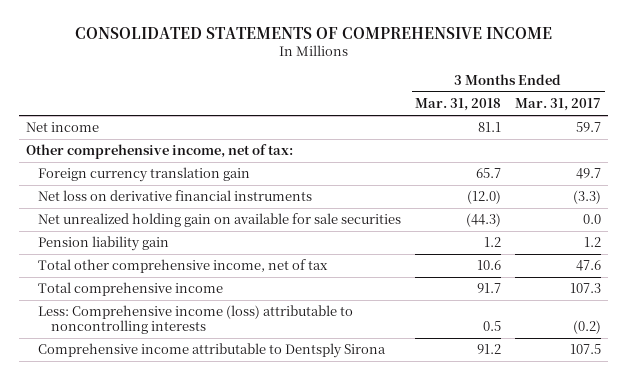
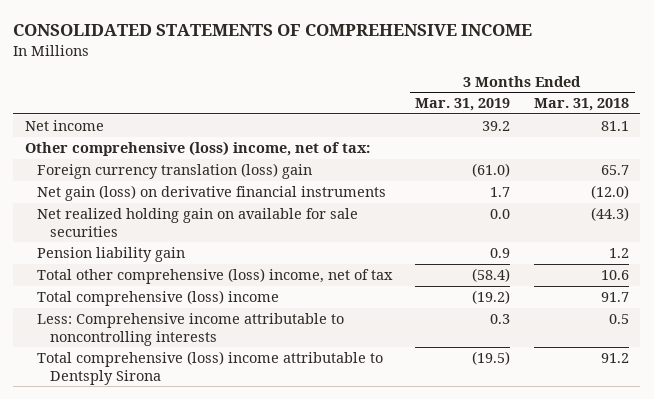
- | 3 Months Ended Mar. 31, 2018 | 3 Months Ended Mar. 31, 2017
+ | 3 Months Ended Mar. 31, 2019 | 3 Months Ended Mar. 31, 2018
- Other comprehensive income, net of tax:
- Foreign currency translation gain | 65.7 | 49.7
- Net loss on derivative financial instruments | (12.0) | (3.3)
- Net unrealized holding gain on available for sale securities | (44.3) | 0.0
+ Other comprehensive (loss) income, net of tax:
+ Foreign currency translation (loss) gain | (61.0) | 65.7
+ Net gain (loss) on derivative financial instruments | 1.7 | (12.0)
+ Net realized holding gain on available for sale securities | 0.0 | (44.3)
- Total other comprehensive income, net of tax | 10.6 | 47.6
- Total comprehensive income | 91.7 | 107.3
- Less: Comprehensive income (loss) attributable to noncontrolling interests | 0.5 | (0.2)
- Comprehensive income attributable to Dentsply Sirona | 91.2 | 107.5
+ Total other comprehensive (loss) income, net of tax | (58.4) | 10.6
+ Total comprehensive (loss) income | (19.2) | 91.7
+ Less: Comprehensive income attributable to noncontrolling interests | 0.3 | 0.5
+ Total comprehensive (loss) income attributable to Dentsply Sirona | (19.5) | 91.2

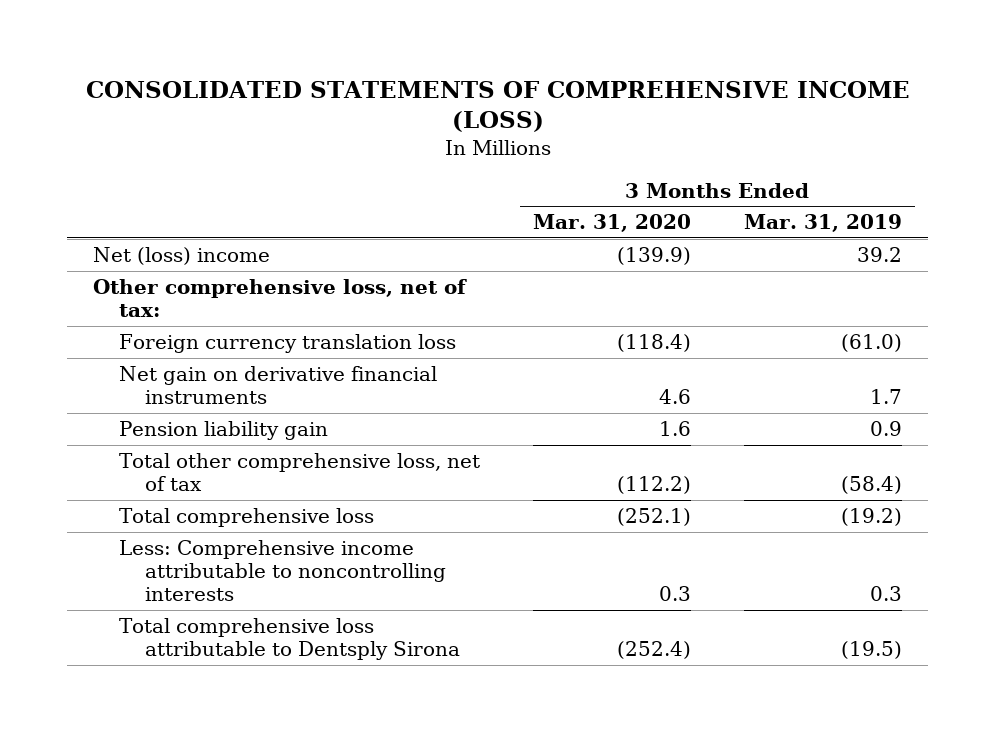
- CONSOLIDATED STATEMENTS OF COMPREHENSIVE INCOME
+ CONSOLIDATED STATEMENTS OF COMPREHENSIVE INCOME (LOSS)
- | 3 Months Ended Mar. 31, 2019 | 3 Months Ended Mar. 31, 2018
+ | 3 Months Ended Mar. 31, 2020 | 3 Months Ended Mar. 31, 2019
- Net income | 39.2 | 81.1
- Other comprehensive (loss) income, net of tax:
- Foreign currency translation (loss) gain | (61.0) | 65.7
- Net gain (loss) on derivative financial instruments | 1.7 | (12.0)
- Net realized holding gain on available for sale securities | 0.0 | (44.3)
+ Net (loss) income | (139.9) | 39.2
+ Other comprehensive loss, net of tax:
+ Foreign currency translation loss | (118.4) | (61.0)
+ Net gain on derivative financial instruments | 4.6 | 1.7
- Total other comprehensive (loss) income, net of tax | (58.4) | 10.6
- Total comprehensive (loss) income | (19.2) | 91.7
+ Total other comprehensive loss, net of tax | (112.2) | (58.4)
+ Total comprehensive loss | (252.1) | (19.2)
- Total comprehensive (loss) income attributable to Dentsply Sirona | (19.5) | 91.2
+ Total comprehensive loss attributable to Dentsply Sirona | (252.4) | (19.5)

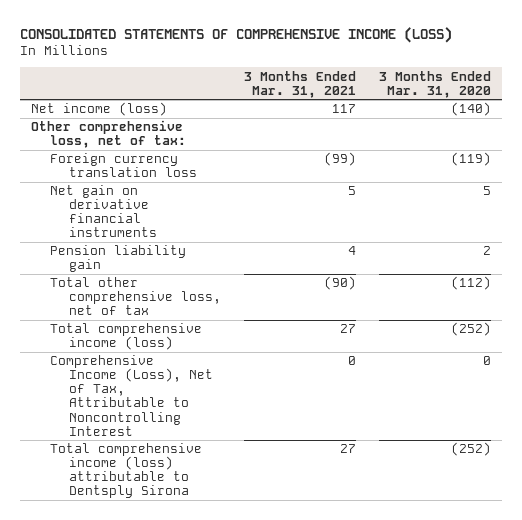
- | 3 Months Ended Mar. 31, 2020 | 3 Months Ended Mar. 31, 2019
+ | 3 Months Ended Mar. 31, 2021 | 3 Months Ended Mar. 31, 2020
- Net (loss) income | (139.9) | 39.2
+ Net income (loss) | 117 | (140)
- Foreign currency translation loss | (118.4) | (61.0)
- Net gain on derivative financial instruments | 4.6 | 1.7
- Pension liability gain | 1.6 | 0.9
- Total other comprehensive loss, net of tax | (112.2) | (58.4)
- Total comprehensive loss | (252.1) | (19.2)
- Less: Comprehensive income attributable to noncontrolling interests | 0.3 | 0.3
- Total comprehensive loss attributable to Dentsply Sirona | (252.4) | (19.5)
+ Foreign currency translation loss | (99) | (119)
+ Net gain on derivative financial instruments | 5 | 5
+ Pension liability gain | 4 | 2
+ Total other comprehensive loss, net of tax | (90) | (112)
+ Total comprehensive income (loss) | 27 | (252)
+ Comprehensive Income (Loss), Net of Tax, Attributable to Noncontrolling Interest | 0 | 0
+ Total comprehensive income (loss) attributable to Dentsply Sirona | 27 | (252)

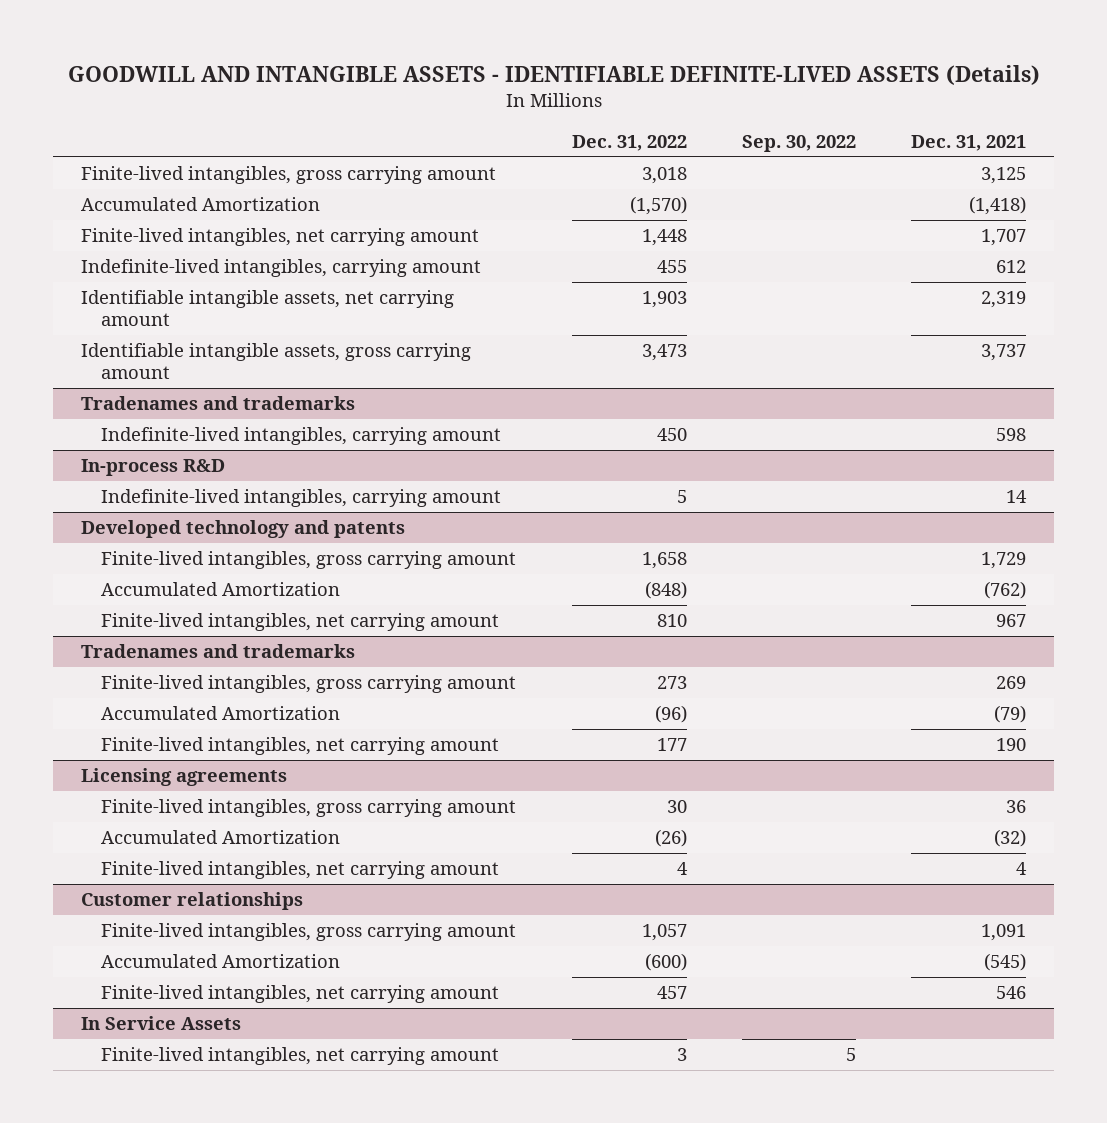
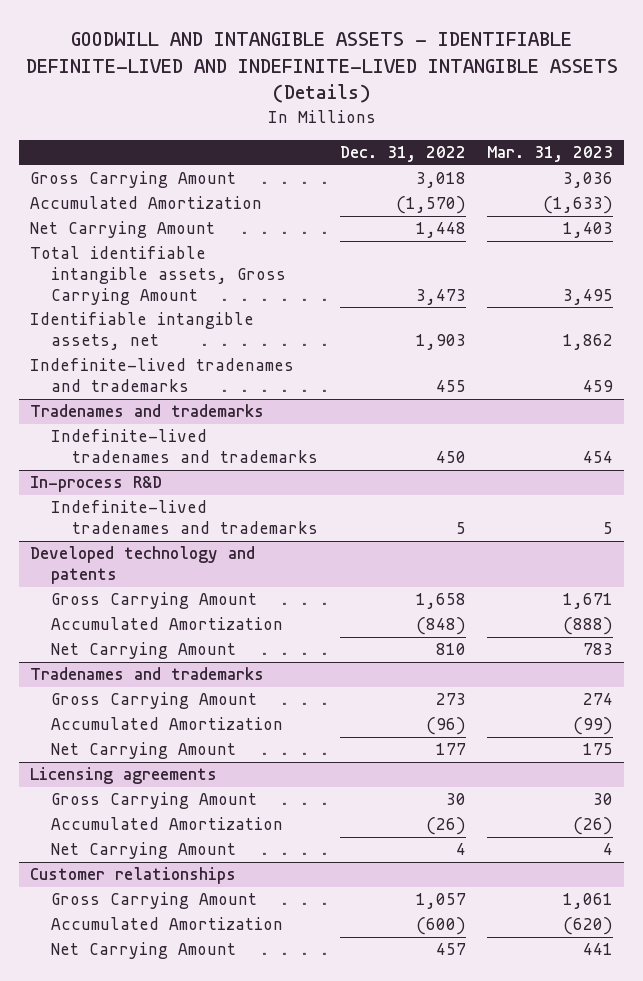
- GOODWILL AND INTANGIBLE ASSETS - IDENTIFIABLE DEFINITE-LIVED ASSETS (Details)
+ GOODWILL AND INTANGIBLE ASSETS - IDENTIFIABLE DEFINITE-LIVED AND INDEFINITE-LIVED INTANGIBLE ASSETS (Details)
- | Dec. 31, 2022 | Sep. 30, 2022 | Dec. 31, 2021
+ | Dec. 31, 2022 | Mar. 31, 2023
- Finite-lived intangibles, gross carrying amount | 3,018 | | 3,125
+ Gross Carrying Amount | 3,018 | 3,036
- Finite-lived intangibles, net carrying amount | 1,448 | | 1,707
- Indefinite-lived intangibles, carrying amount | 455 | | 612
- Identifiable intangible assets, net carrying amount | 1,903 | | 2,319
- Identifiable intangible assets, gross carrying amount | 3,473 | | 3,737
+ Net Carrying Amount | 1,448 | 1,403
+ Total identifiable intangible assets, Gross Carrying Amount | 3,473 | 3,495
+ Identifiable intangible assets, net | 1,903 | 1,862
+ Indefinite-lived tradenames and trademarks | 455 | 459
@ Tradenames and trademarks
- Indefinite-lived intangibles, carrying amount | 450 | | 598
+ Indefinite-lived tradenames and trademarks | 450 | 454
@ In-process R&D
- Indefinite-lived intangibles, carrying amount | 5 | | 14
+ Indefinite-lived tradenames and trademarks | 5 | 5
@ Developed technology and patents
- Finite-lived intangibles, gross carrying amount | 1,658 | | 1,729
+ Gross Carrying Amount | 1,658 | 1,671
- Finite-lived intangibles, net carrying amount | 810 | | 967
+ Net Carrying Amount | 810 | 783
@ Tradenames and trademarks
- Finite-lived intangibles, gross carrying amount | 273 | | 269
+ Gross Carrying Amount | 273 | 274
- Finite-lived intangibles, net carrying amount | 177 | | 190
+ Net Carrying Amount | 177 | 175
@ Licensing agreements
- Finite-lived intangibles, gross carrying amount | 30 | | 36
+ Gross Carrying Amount | 30 | 30
- Finite-lived intangibles, net carrying amount | 4 | | 4
+ Net Carrying Amount | 4 | 4
@ Customer relationships
- Finite-lived intangibles, gross carrying amount | 1,057 | | 1,091
+ Gross Carrying Amount | 1,057 | 1,061
- Finite-lived intangibles, net carrying amount | 457 | | 546
- In Service Assets
- Finite-lived intangibles, net carrying amount | 3 | 5 |
@ Customer relationships
+ Net Carrying Amount | 457 | 441

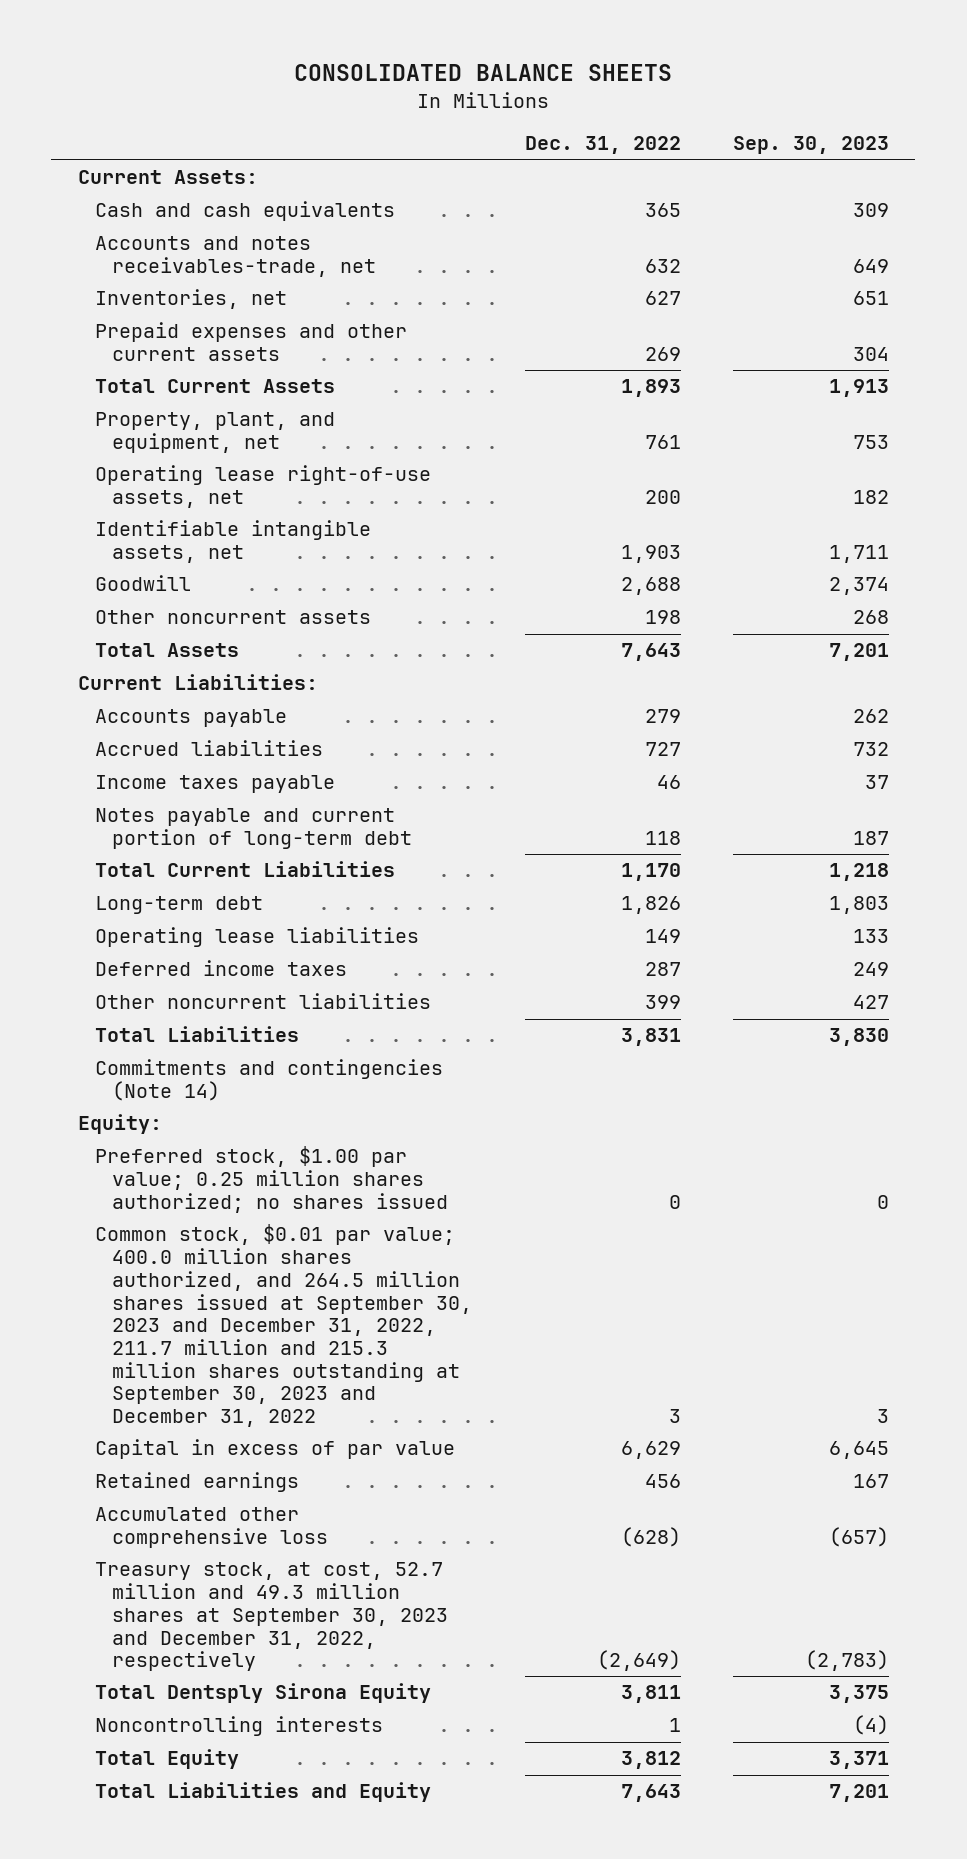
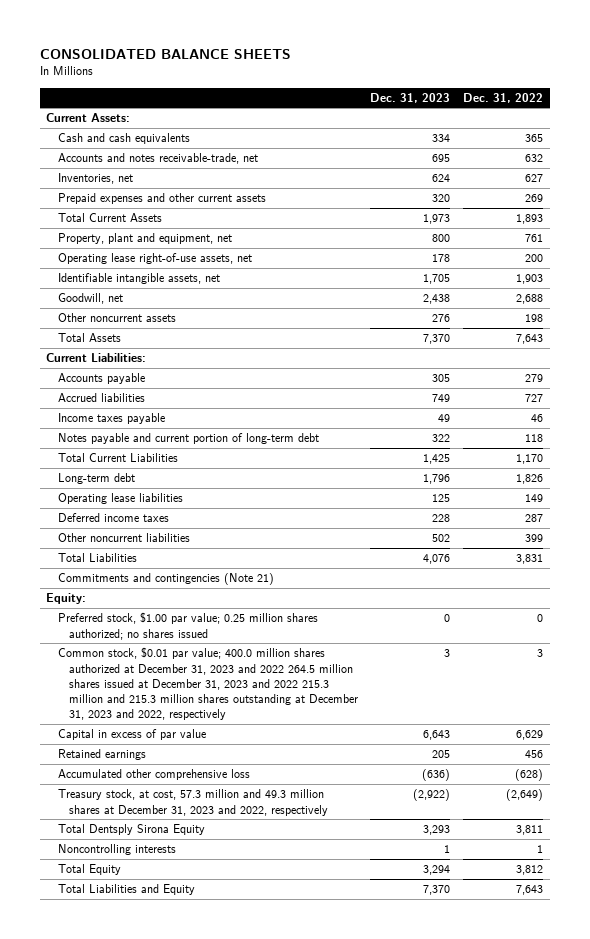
- | Dec. 31, 2022 | Sep. 30, 2023
+ | Dec. 31, 2023 | Dec. 31, 2022
- Accounts and notes receivables-trade, net | 632 | 649
+ Accounts and notes receivable-trade, net | 695 | 632
- Property, plant, and equipment, net | 761 | 753
+ Property, plant and equipment, net | 800 | 761
- Goodwill | 2,688 | 2,374
+ Goodwill, net | 2,438 | 2,688
- Commitments and contingencies (Note 14)
+ Commitments and contingencies (Note 21)
- Common stock, $0.01 par value; 400.0 million shares authorized, and 264.5 million shares issued at September 30, 2023 and December 31, 2022, 211.7 million and 215.3 million shares outstanding at September 30, 2023 and December 31, 2022 | 3 | 3
+ Common stock, $0.01 par value; 400.0 million shares authorized at December 31, 2023 and 2022 264.5 million shares issued at December 31, 2023 and 2022 215.3 million and 215.3 million shares outstanding at December 31, 2023 and 2022, respectively | 3 | 3
- Treasury stock, at cost, 52.7 million and 49.3 million shares at September 30, 2023 and December 31, 2022, respectively | (2,649) | (2,783)
+ Treasury stock, at cost, 57.3 million and 49.3 million shares at December 31, 2023 and 2022, respectively | (2,922) | (2,649)

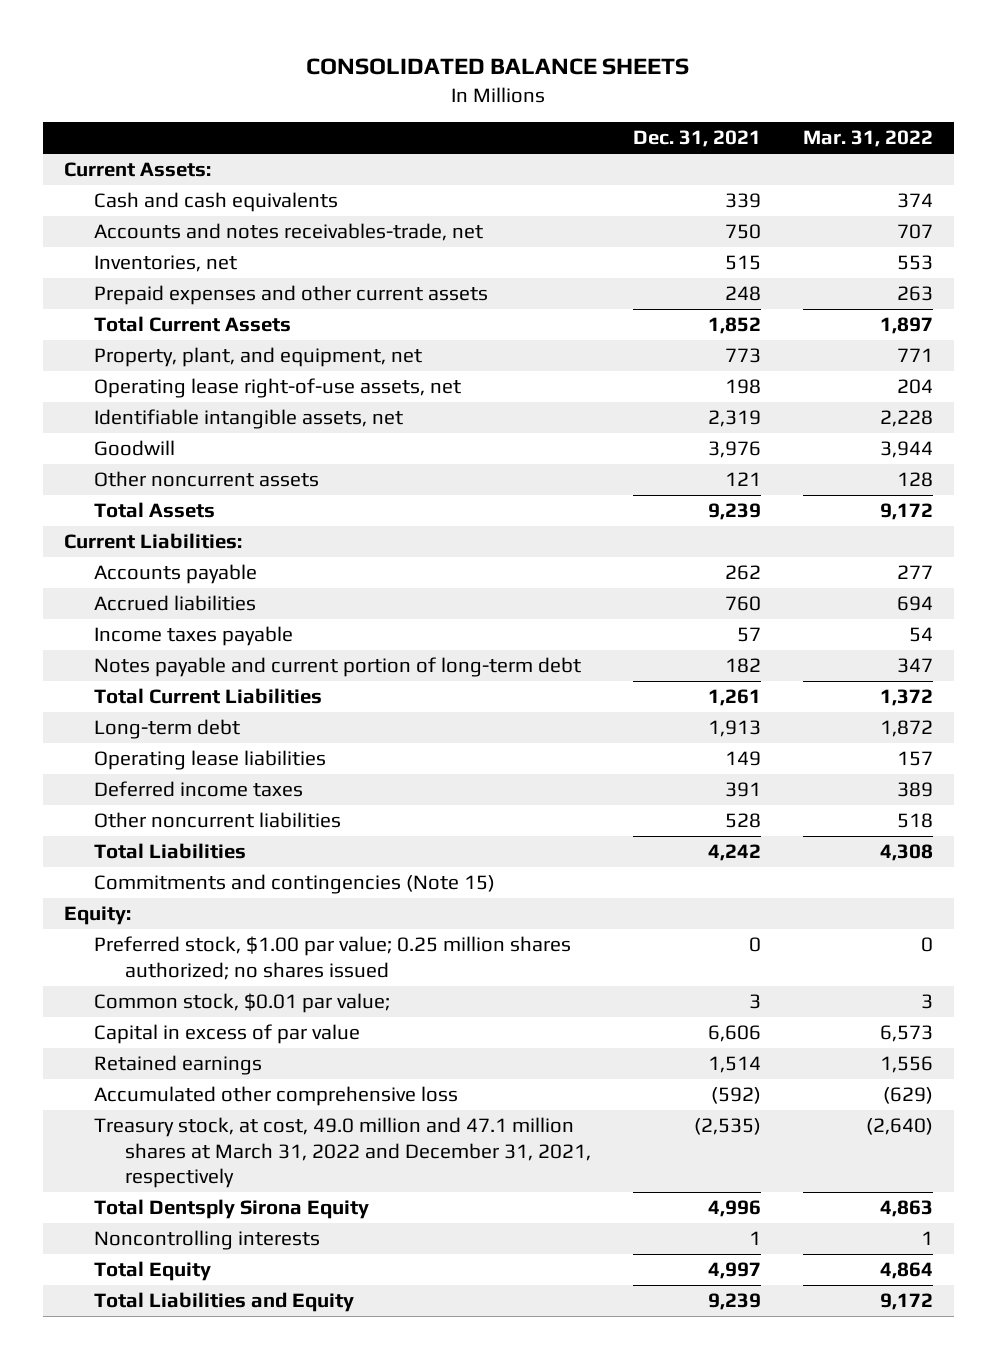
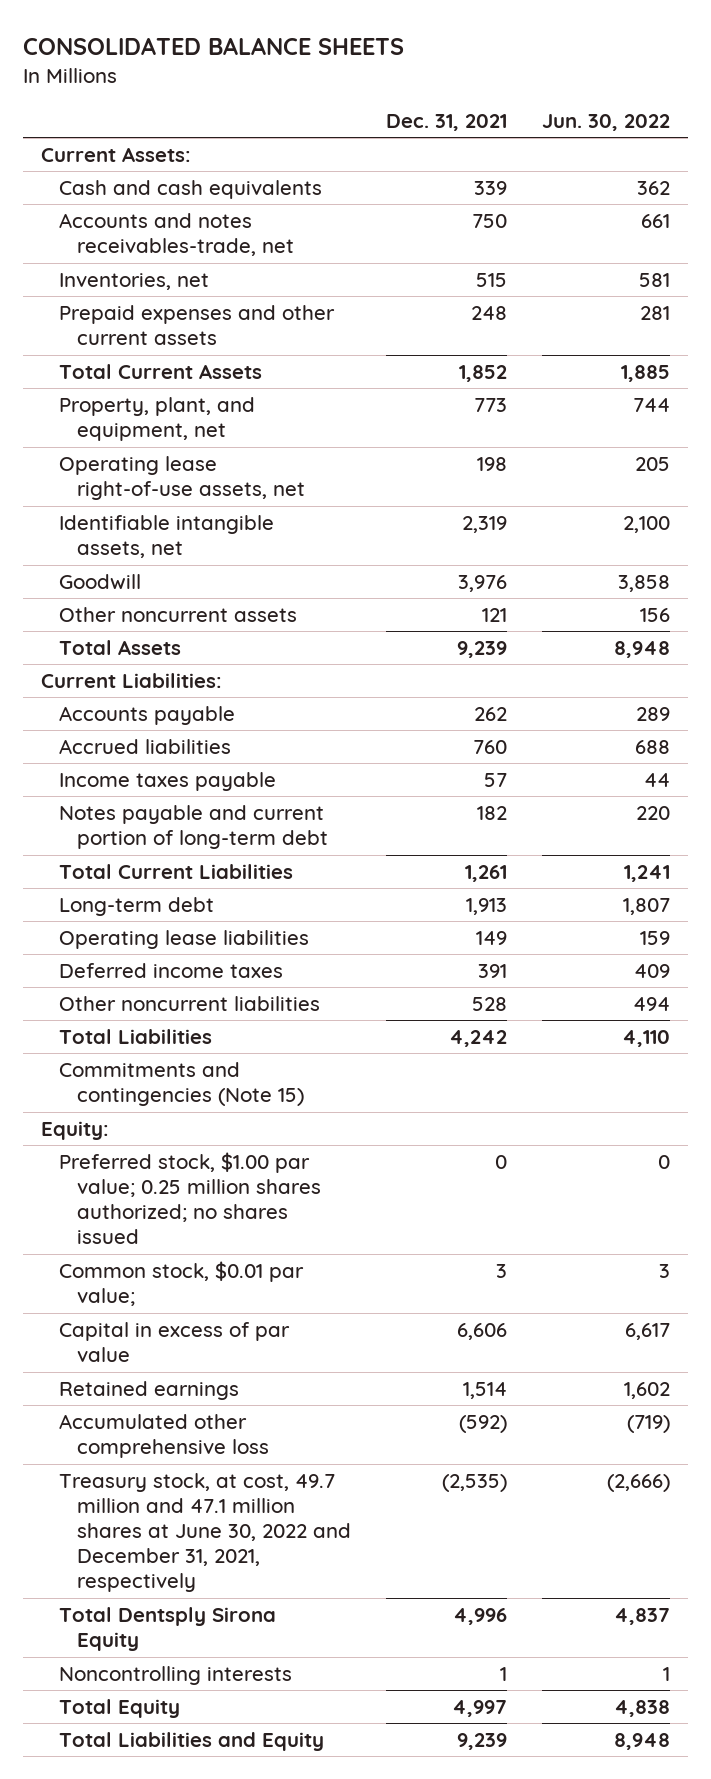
- | Dec. 31, 2021 | Mar. 31, 2022
+ | Dec. 31, 2021 | Jun. 30, 2022
- Treasury stock, at cost, 49.0 million and 47.1 million shares at March 31, 2022 and December 31, 2021, respectively | (2,535) | (2,640)
+ Treasury stock, at cost, 49.7 million and 47.1 million shares at June 30, 2022 and December 31, 2021, respectively | (2,535) | (2,666)

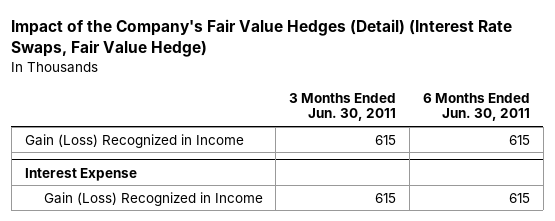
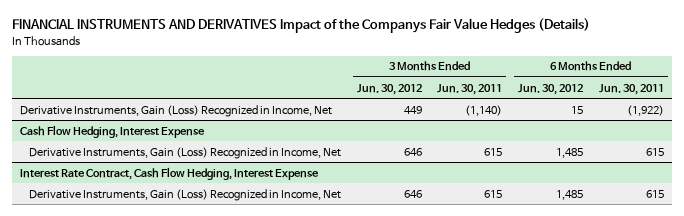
- Impact of the Company's Fair Value Hedges (Detail) (Interest Rate Swaps, Fair Value Hedge)
+ FINANCIAL INSTRUMENTS AND DERIVATIVES Impact of the Companys Fair Value Hedges (Details)
- | 3 Months Ended Jun. 30, 2011 | 6 Months Ended Jun. 30, 2011
+ | 3 Months Ended Jun. 30, 2012 | 3 Months Ended Jun. 30, 2011 | 6 Months Ended Jun. 30, 2012 | 6 Months Ended Jun. 30, 2011
- Gain (Loss) Recognized in Income | 615 | 615
- Interest Expense
- Gain (Loss) Recognized in Income | 615 | 615
+ Derivative Instruments, Gain (Loss) Recognized in Income, Net | 449 | (1,140) | 15 | (1,922)
+ Cash Flow Hedging, Interest Expense
+ Derivative Instruments, Gain (Loss) Recognized in Income, Net | 646 | 615 | 1,485 | 615
+ Interest Rate Contract, Cash Flow Hedging, Interest Expense
+ Derivative Instruments, Gain (Loss) Recognized in Income, Net | 646 | 615 | 1,485 | 615

